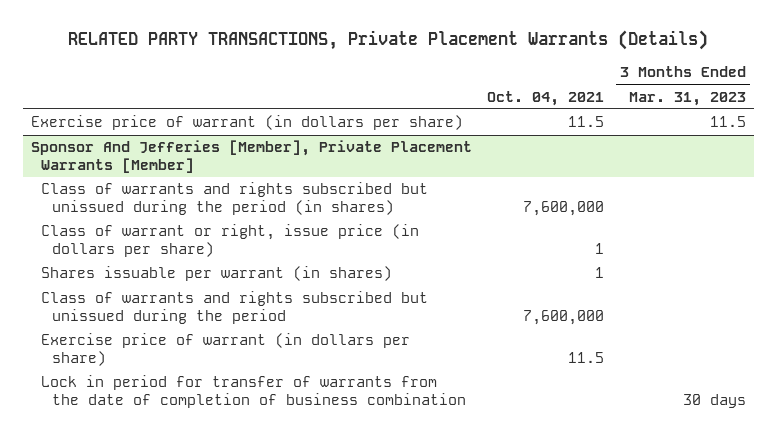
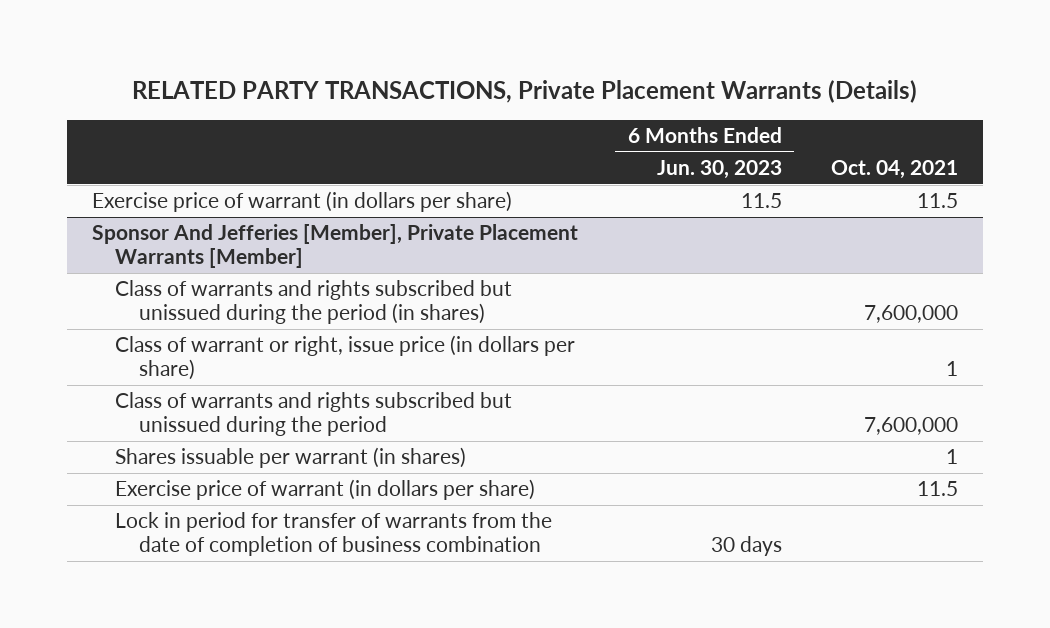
- | Oct. 04, 2021 | 3 Months Ended Mar. 31, 2023
+ | 6 Months Ended Jun. 30, 2023 | Oct. 04, 2021
@ Sponsor And Jefferies [Member], Private Placement Warrants [Member]
moved down: Shares issuable per warrant (in shares) | | 1

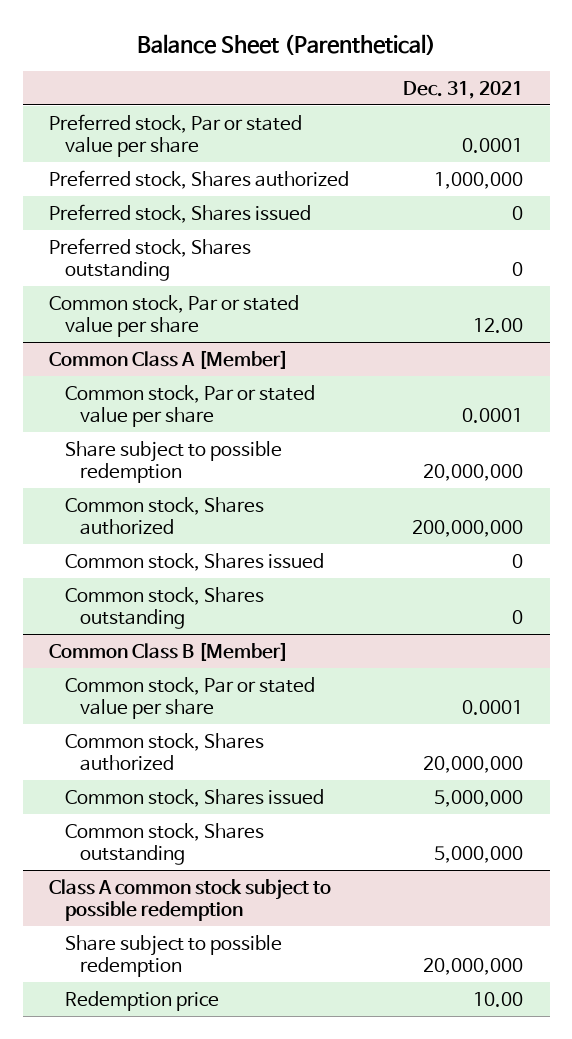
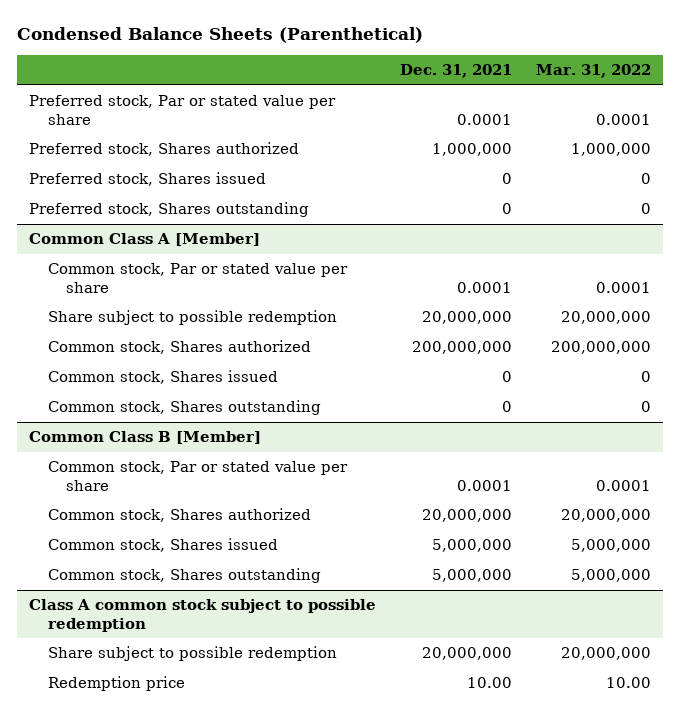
- Balance Sheet (Parenthetical)
+ Condensed Balance Sheets (Parenthetical)
- | Dec. 31, 2021
+ | Dec. 31, 2021 | Mar. 31, 2022
- Common stock, Par or stated value per share | 12.00

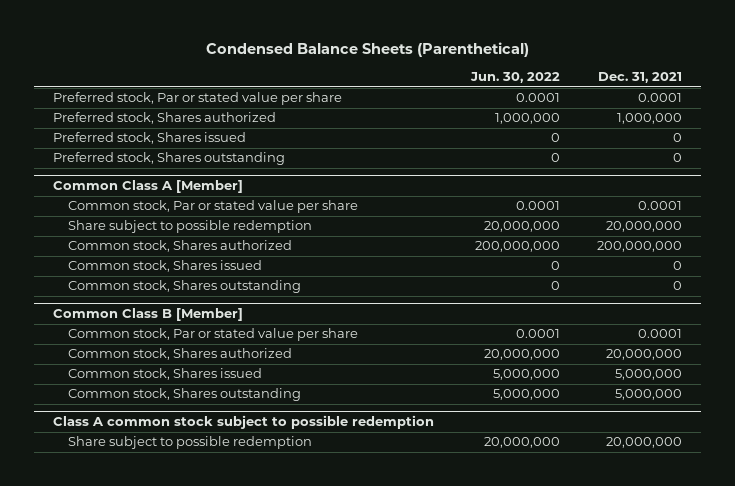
- | Dec. 31, 2021 | Mar. 31, 2022
+ | Jun. 30, 2022 | Dec. 31, 2021
@ Class A common stock subject to possible redemption
- Redemption price | 10.00 | 10.00

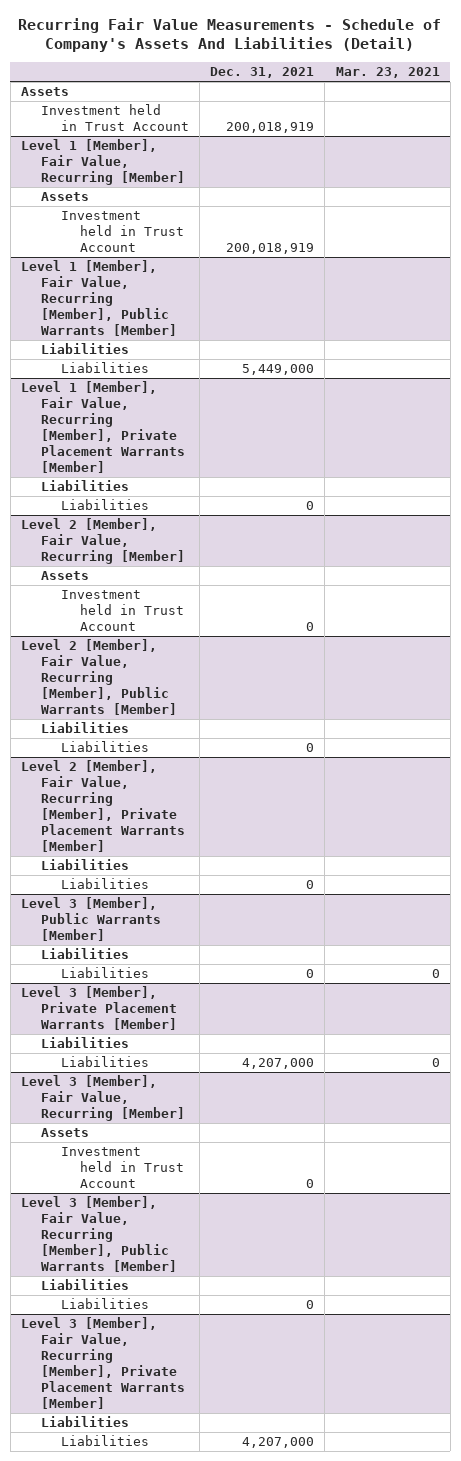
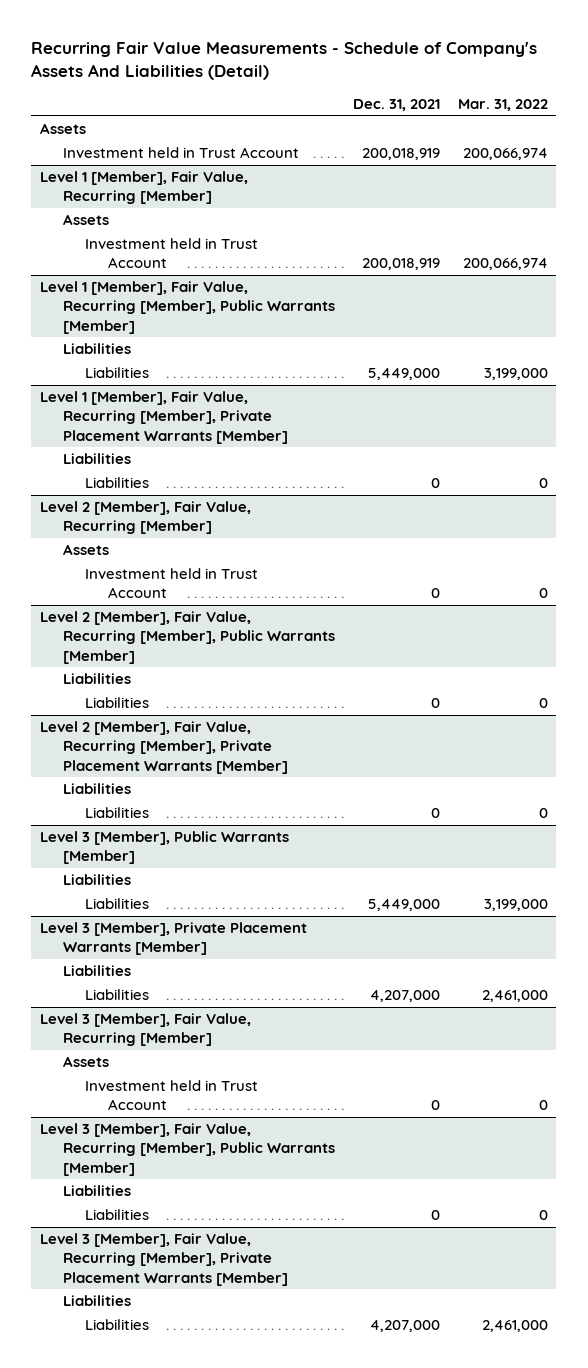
- | Dec. 31, 2021 | Mar. 23, 2021
+ | Dec. 31, 2021 | Mar. 31, 2022
@ Level 3 [Member], Public Warrants [Member]
- Liabilities | 0 | 0
+ Liabilities | 5,449,000 | 3,199,000

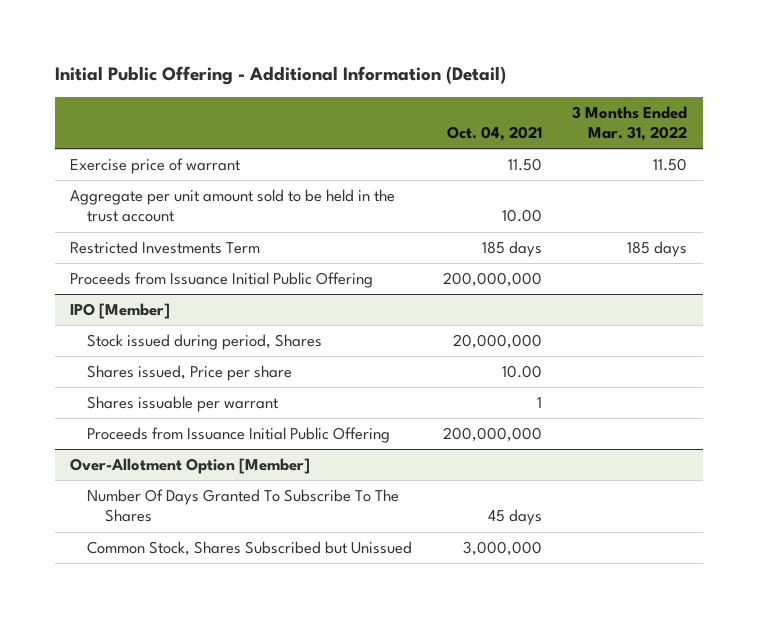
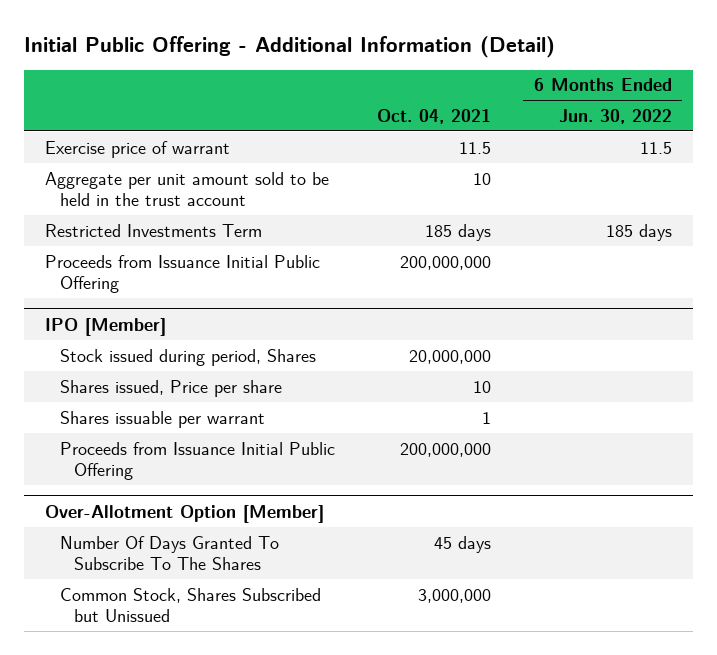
- | Oct. 04, 2021 | 3 Months Ended Mar. 31, 2022
+ | Oct. 04, 2021 | 6 Months Ended Jun. 30, 2022
- Exercise price of warrant | 11.50 | 11.50
- Aggregate per unit amount sold to be held in the trust account | 10.00 |
+ Exercise price of warrant | 11.5 | 11.5
+ Aggregate per unit amount sold to be held in the trust account | 10 |
@ IPO [Member]
- Shares issued, Price per share | 10.00 |
+ Shares issued, Price per share | 10 |

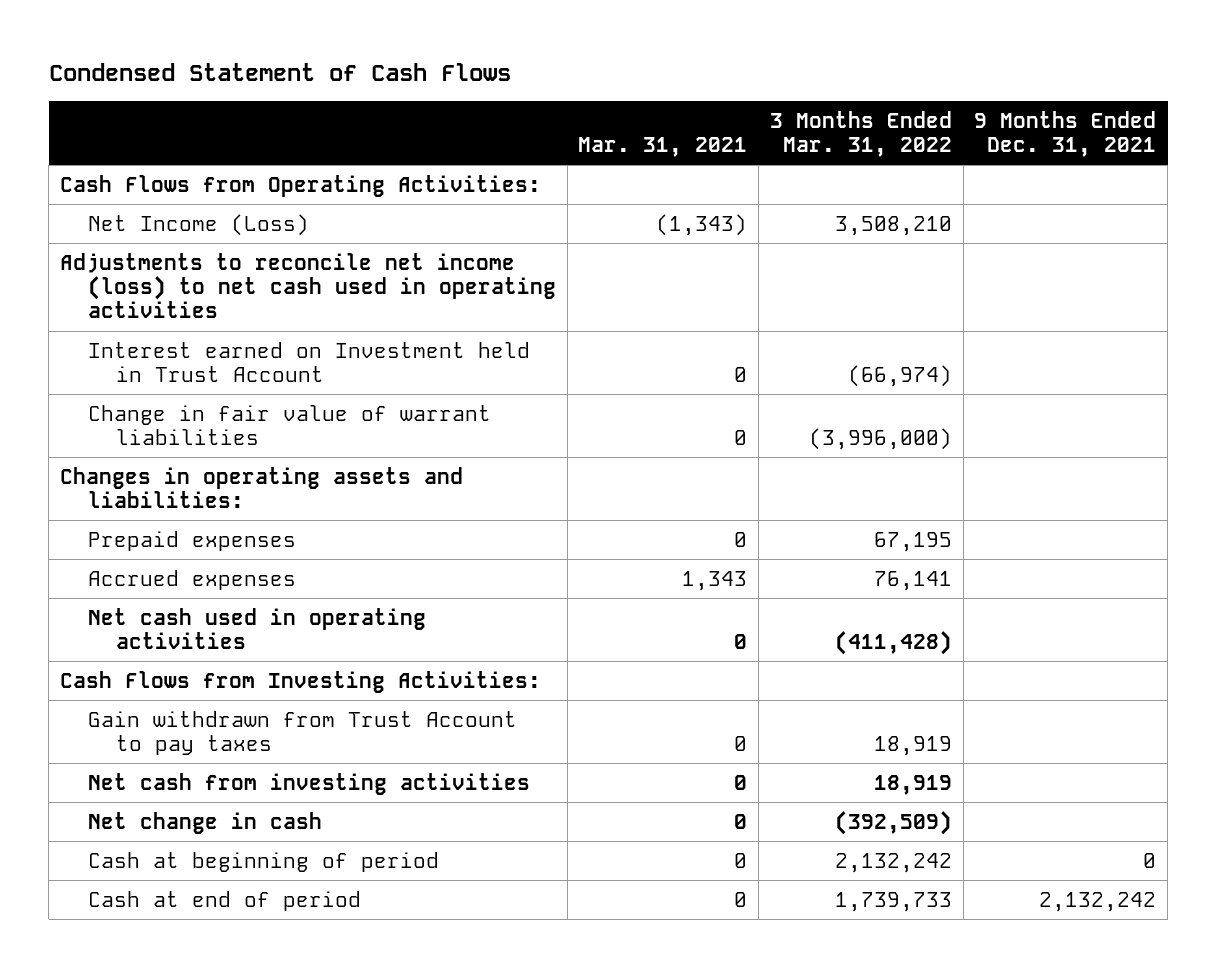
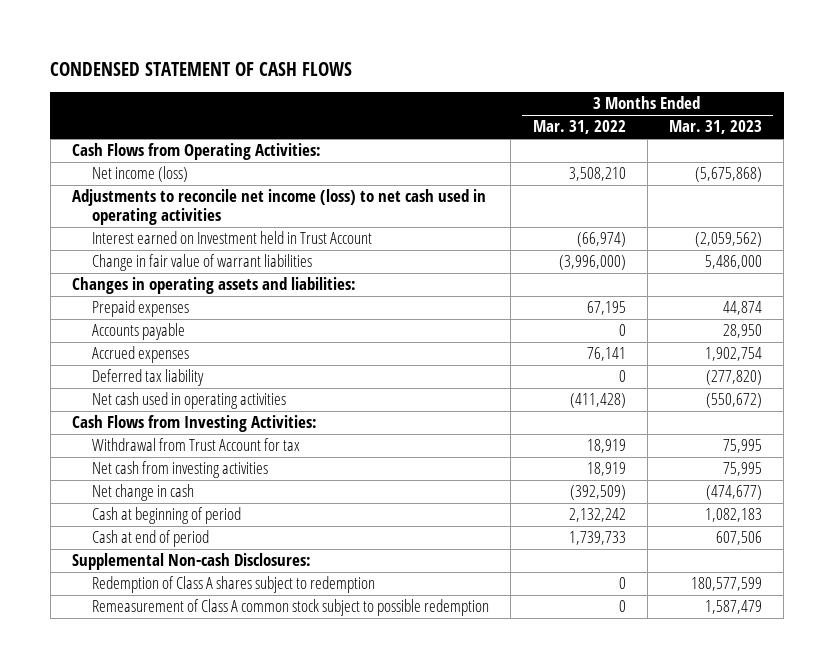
- Condensed Statement of Cash Flows
+ CONDENSED STATEMENT OF CASH FLOWS
- | Mar. 31, 2021 | 3 Months Ended Mar. 31, 2022 | 9 Months Ended Dec. 31, 2021
+ | 3 Months Ended Mar. 31, 2022 | 3 Months Ended Mar. 31, 2023
- Net Income (Loss) | (1,343) | 3,508,210 |
+ Net income (loss) | 3,508,210 | (5,675,868)
+ Accounts payable | 0 | 28,950
+ Deferred tax liability | 0 | (277,820)
- Gain withdrawn from Trust Account to pay taxes | 0 | 18,919 |
+ Withdrawal from Trust Account for tax | 18,919 | 75,995
+ Supplemental Non-cash Disclosures:
+ Redemption of Class A shares subject to redemption | 0 | 180,577,599
+ Remeasurement of Class A common stock subject to possible redemption | 0 | 1,587,479

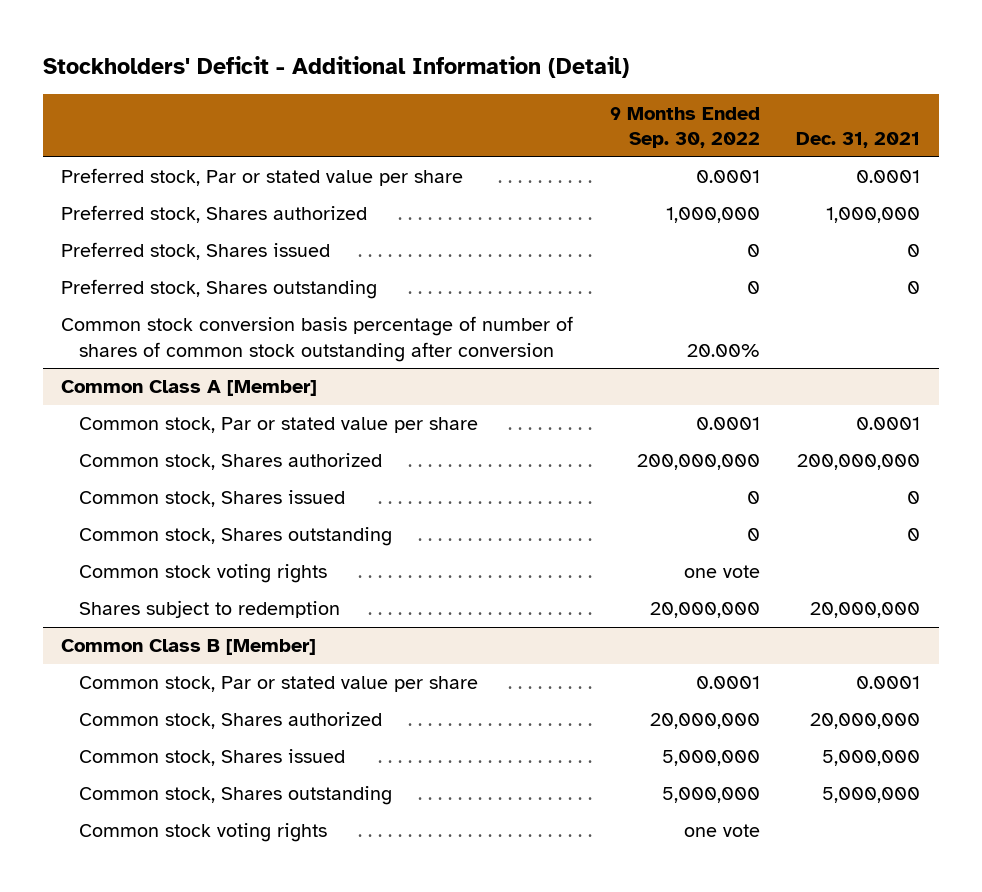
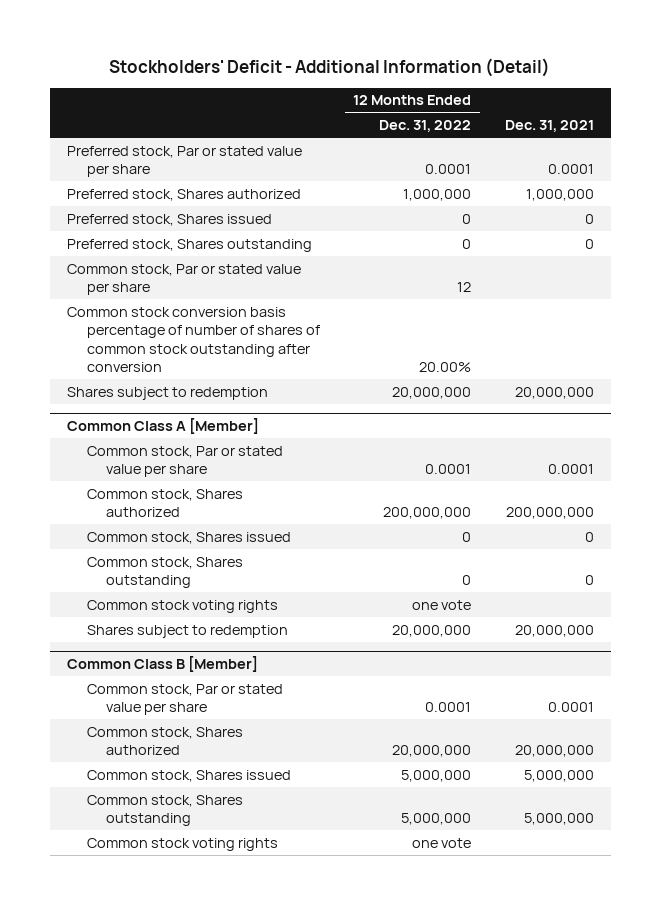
- | 9 Months Ended Sep. 30, 2022 | Dec. 31, 2021
+ | 12 Months Ended Dec. 31, 2022 | Dec. 31, 2021
+ Common stock, Par or stated value per share | 12 |
+ Shares subject to redemption | 20,000,000 | 20,000,000

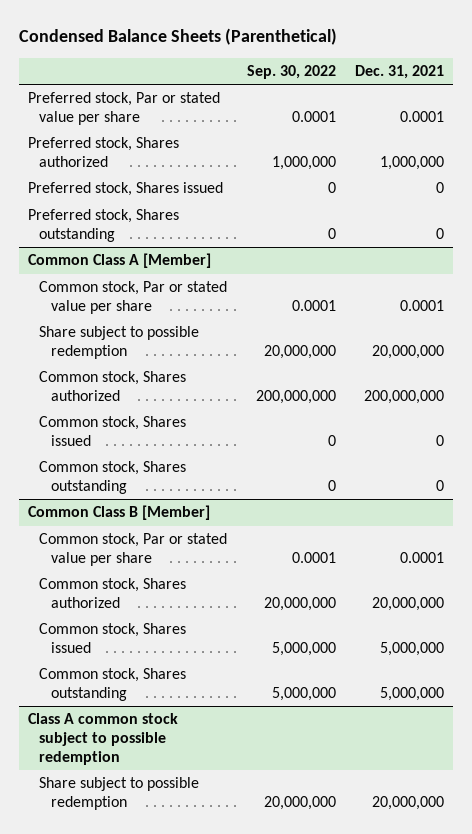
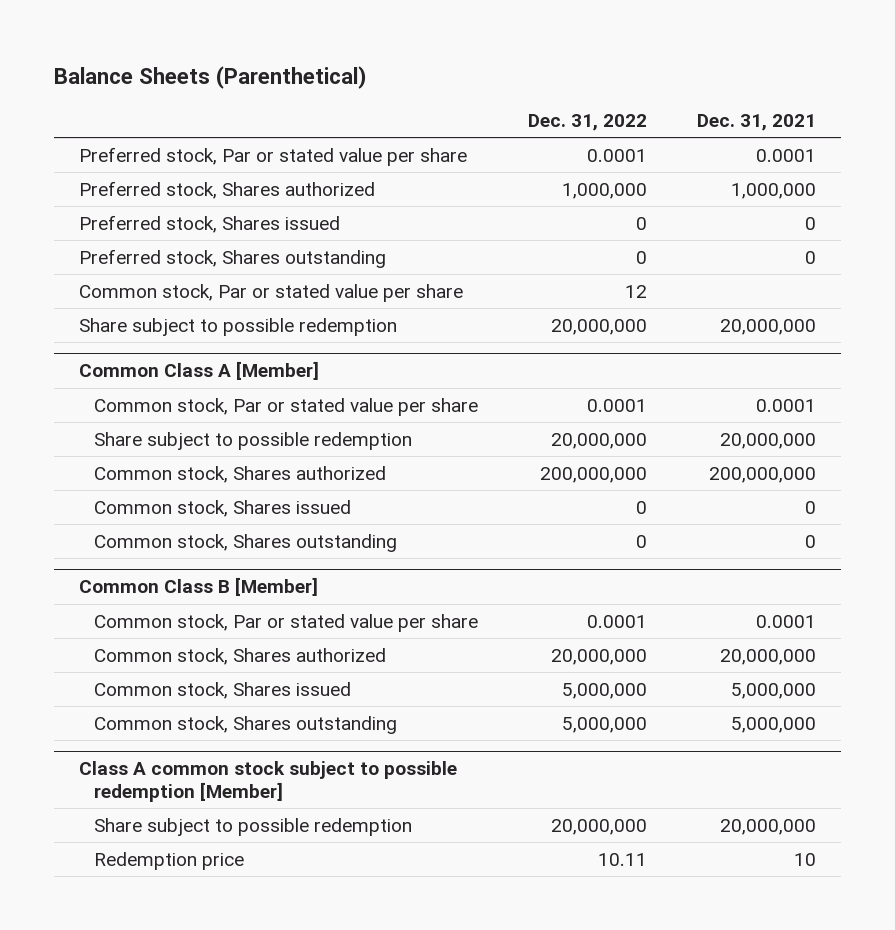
- Condensed Balance Sheets (Parenthetical)
+ Balance Sheets (Parenthetical)
- | Sep. 30, 2022 | Dec. 31, 2021
+ | Dec. 31, 2022 | Dec. 31, 2021
+ Common stock, Par or stated value per share | 12 |
+ Share subject to possible redemption | 20,000,000 | 20,000,000
- Class A common stock subject to possible redemption
+ Class A common stock subject to possible redemption [Member]
+ Redemption price | 10.11 | 10

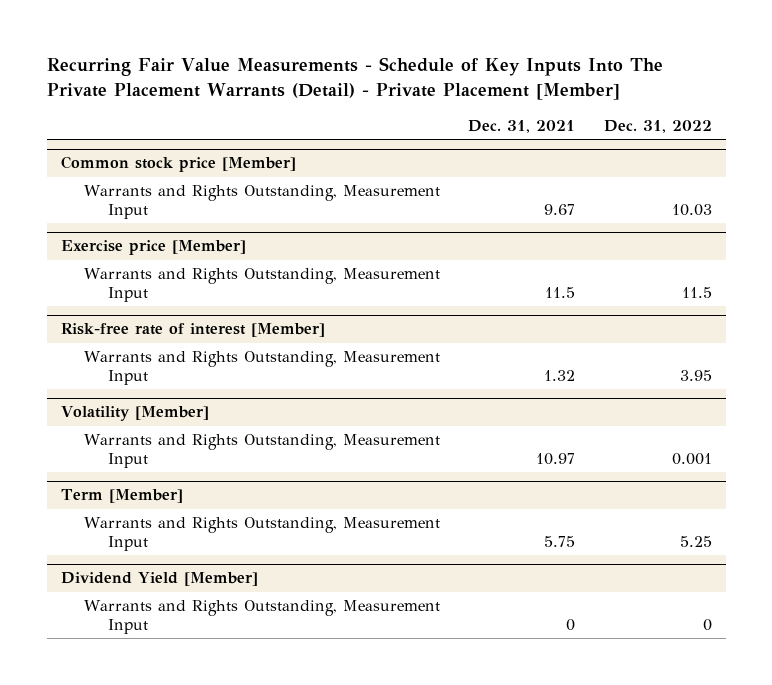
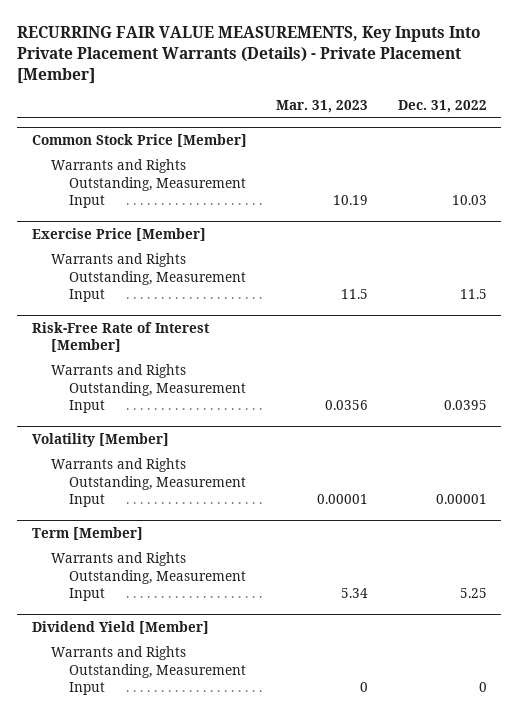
- Recurring Fair Value Measurements - Schedule of Key Inputs Into The Private Placement Warrants (Detail) - Private Placement [Member]
+ RECURRING FAIR VALUE MEASUREMENTS, Key Inputs Into Private Placement Warrants (Details) - Private Placement [Member]
- | Dec. 31, 2021 | Dec. 31, 2022
+ | Mar. 31, 2023 | Dec. 31, 2022
- Common stock price [Member]
+ Common Stock Price [Member]
- Exercise price [Member]
+ Exercise Price [Member]
- Risk-free rate of interest [Member]
- Warrants and Rights Outstanding, Measurement Input | 1.32 | 3.95
+ Risk-Free Rate of Interest [Member]
+ Warrants and Rights Outstanding, Measurement Input | 0.0356 | 0.0395
@ Volatility [Member]
- Warrants and Rights Outstanding, Measurement Input | 10.97 | 0.001
+ Warrants and Rights Outstanding, Measurement Input | 0.00001 | 0.00001

